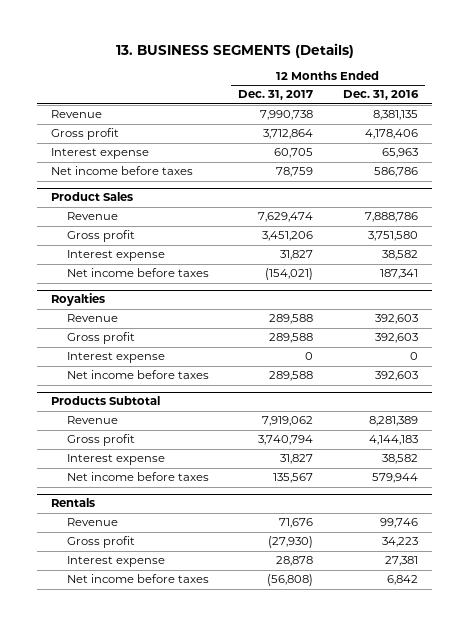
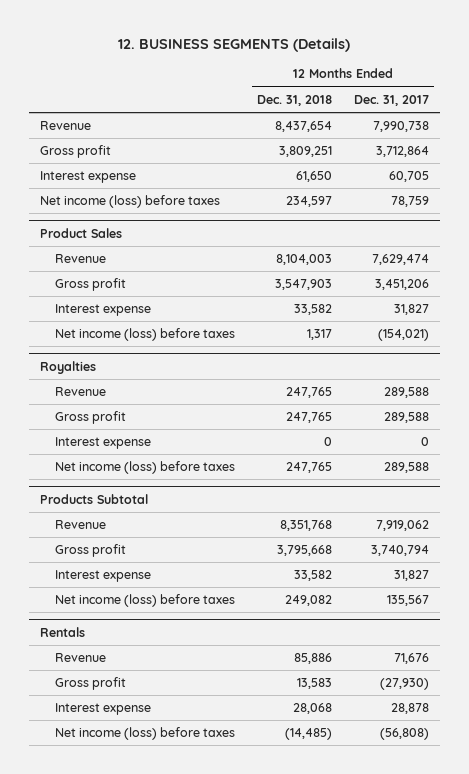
- 13. BUSINESS SEGMENTS (Details)
+ 12. BUSINESS SEGMENTS (Details)
- | 12 Months Ended Dec. 31, 2017 | 12 Months Ended Dec. 31, 2016
+ | 12 Months Ended Dec. 31, 2018 | 12 Months Ended Dec. 31, 2017
- Net income before taxes | 78,759 | 586,786
+ Net income (loss) before taxes | 234,597 | 78,759
@ Product Sales
- Net income before taxes | (154,021) | 187,341
+ Net income (loss) before taxes | 1,317 | (154,021)
@ Royalties
- Net income before taxes | 289,588 | 392,603
+ Net income (loss) before taxes | 247,765 | 289,588
@ Products Subtotal
- Net income before taxes | 135,567 | 579,944
+ Net income (loss) before taxes | 249,082 | 135,567
@ Rentals
- Net income before taxes | (56,808) | 6,842
+ Net income (loss) before taxes | (14,485) | (56,808)

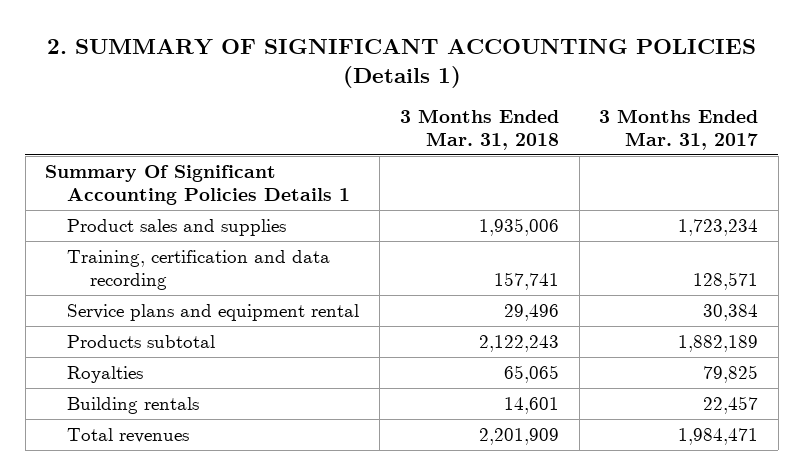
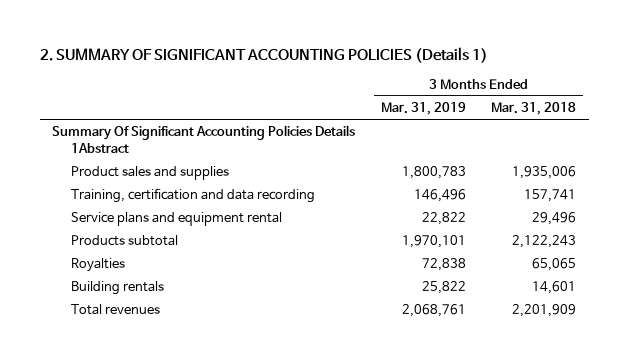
- | 3 Months Ended Mar. 31, 2018 | 3 Months Ended Mar. 31, 2017
+ | 3 Months Ended Mar. 31, 2019 | 3 Months Ended Mar. 31, 2018
- Summary Of Significant Accounting Policies Details 1
+ Summary Of Significant Accounting Policies Details 1Abstract

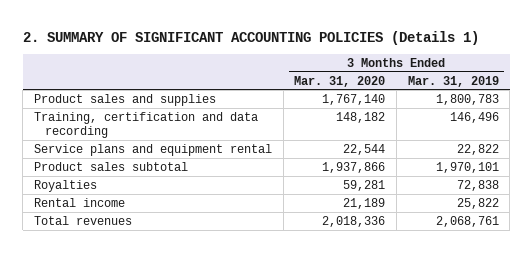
- | 3 Months Ended Mar. 31, 2019 | 3 Months Ended Mar. 31, 2018
+ | 3 Months Ended Mar. 31, 2020 | 3 Months Ended Mar. 31, 2019
- Summary Of Significant Accounting Policies Details 1Abstract
- Products subtotal | 1,970,101 | 2,122,243
+ Product sales subtotal | 1,937,866 | 1,970,101
- Building rentals | 25,822 | 14,601
+ Rental income | 21,189 | 25,822

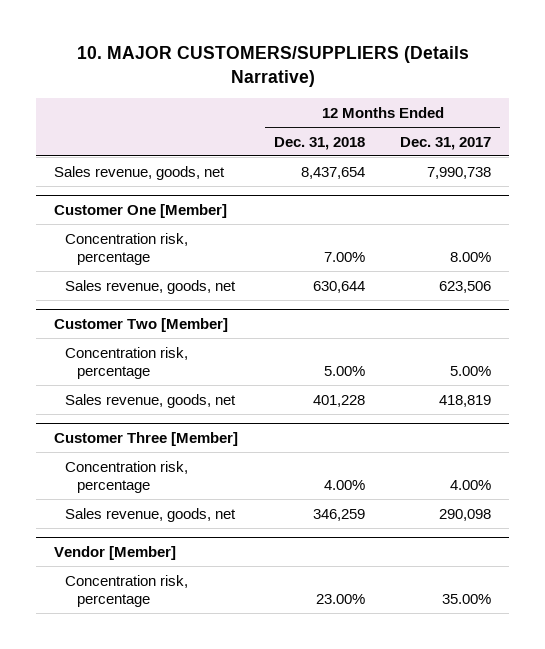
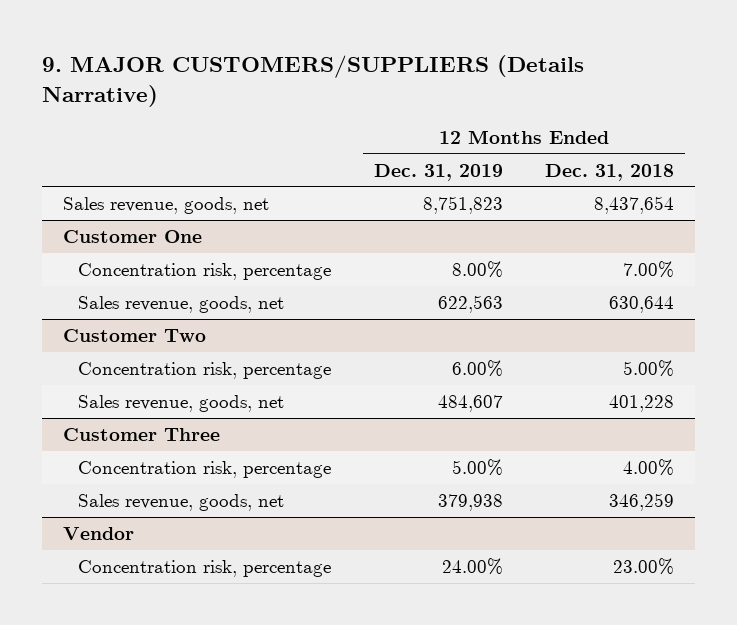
- 10. MAJOR CUSTOMERS/SUPPLIERS (Details Narrative)
+ 9. MAJOR CUSTOMERS/SUPPLIERS (Details Narrative)
- | 12 Months Ended Dec. 31, 2018 | 12 Months Ended Dec. 31, 2017
+ | 12 Months Ended Dec. 31, 2019 | 12 Months Ended Dec. 31, 2018
- Customer One [Member]
+ Customer One
- Customer Two [Member]
+ Customer Two
- Customer Three [Member]
+ Customer Three
- Vendor [Member]
+ Vendor

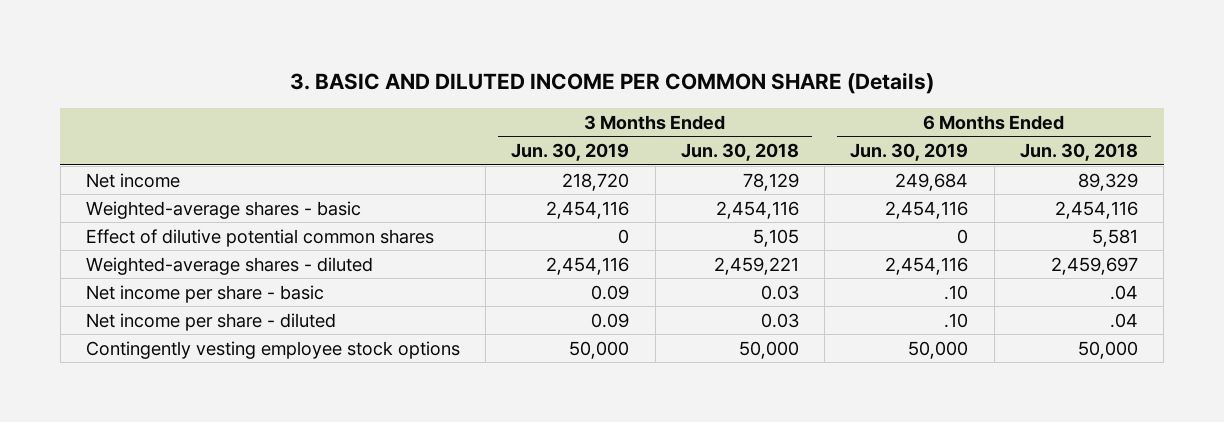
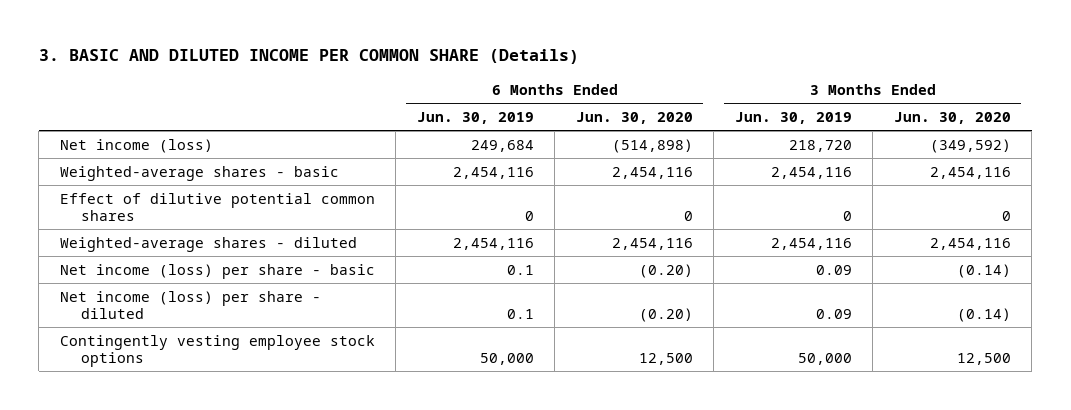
- | 3 Months Ended Jun. 30, 2019 | 3 Months Ended Jun. 30, 2018 | 6 Months Ended Jun. 30, 2019 | 6 Months Ended Jun. 30, 2018
+ | 6 Months Ended Jun. 30, 2019 | 6 Months Ended Jun. 30, 2020 | 3 Months Ended Jun. 30, 2019 | 3 Months Ended Jun. 30, 2020
- Net income | 218,720 | 78,129 | 249,684 | 89,329
+ Net income (loss) | 249,684 | (514,898) | 218,720 | (349,592)
- Net income per share - basic | 0.09 | 0.03 | .10 | .04
- Net income per share - diluted | 0.09 | 0.03 | .10 | .04
+ Net income (loss) per share - basic | 0.1 | (0.20) | 0.09 | (0.14)
+ Net income (loss) per share - diluted | 0.1 | (0.20) | 0.09 | (0.14)

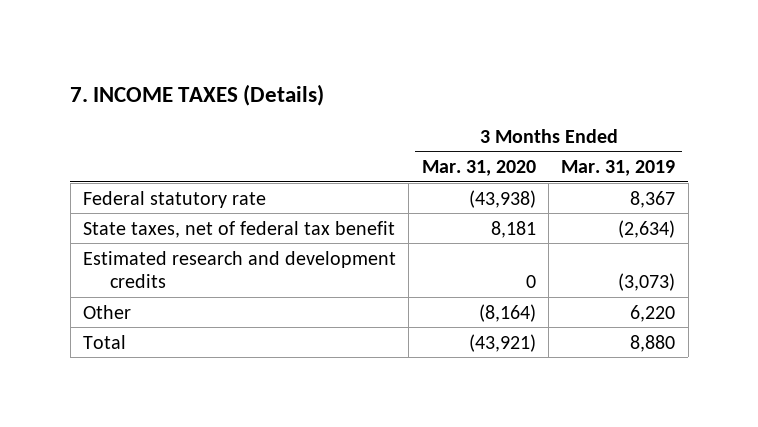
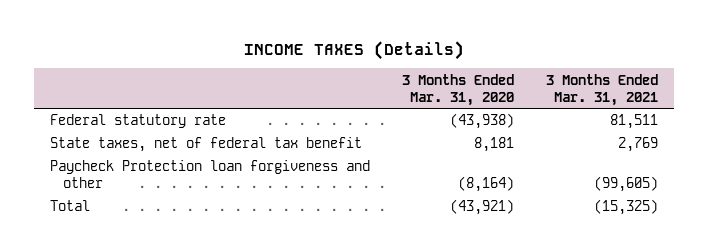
- 7. INCOME TAXES (Details)
+ INCOME TAXES (Details)
- | 3 Months Ended Mar. 31, 2020 | 3 Months Ended Mar. 31, 2019
+ | 3 Months Ended Mar. 31, 2020 | 3 Months Ended Mar. 31, 2021
- Estimated research and development credits | 0 | (3,073)
- Other | (8,164) | 6,220
+ Paycheck Protection loan forgiveness and other | (8,164) | (99,605)

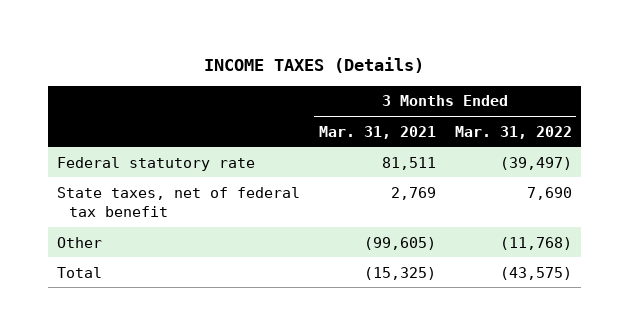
- | 3 Months Ended Mar. 31, 2020 | 3 Months Ended Mar. 31, 2021
+ | 3 Months Ended Mar. 31, 2021 | 3 Months Ended Mar. 31, 2022
- Paycheck Protection loan forgiveness and other | (8,164) | (99,605)
+ Other | (99,605) | (11,768)

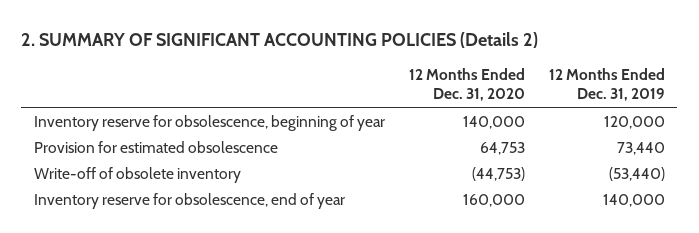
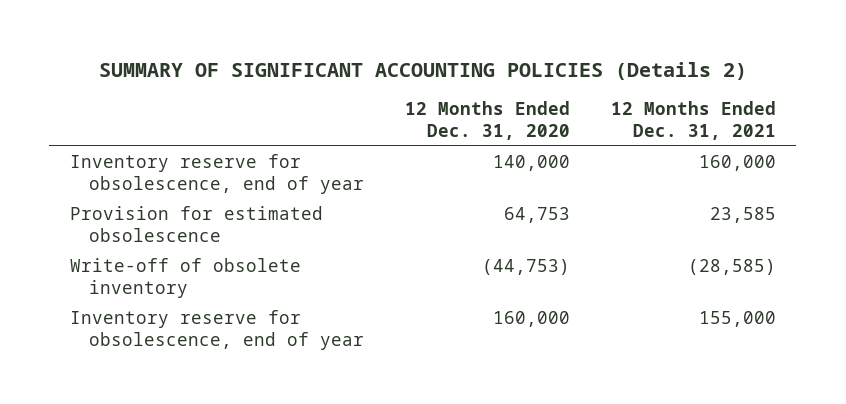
- 2. SUMMARY OF SIGNIFICANT ACCOUNTING POLICIES (Details 2)
+ SUMMARY OF SIGNIFICANT ACCOUNTING POLICIES (Details 2)
- | 12 Months Ended Dec. 31, 2020 | 12 Months Ended Dec. 31, 2019
+ | 12 Months Ended Dec. 31, 2020 | 12 Months Ended Dec. 31, 2021
- Inventory reserve for obsolescence, beginning of year | 140,000 | 120,000
+ Inventory reserve for obsolescence, end of year | 140,000 | 160,000

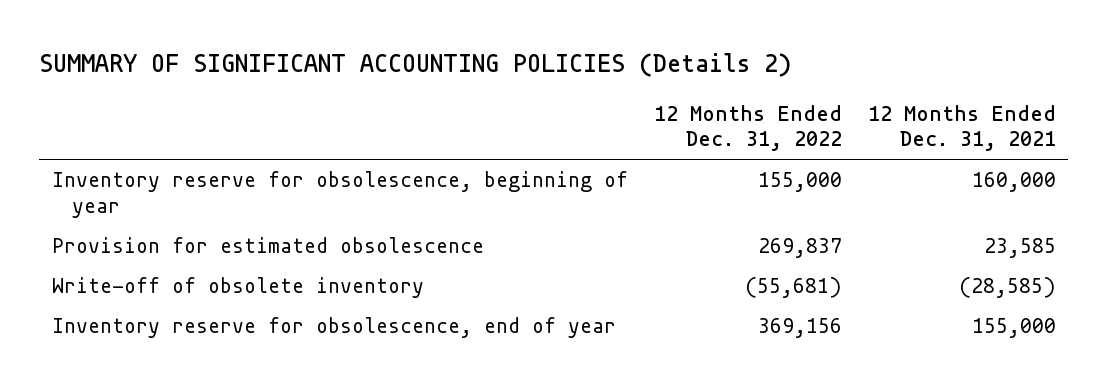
- | 12 Months Ended Dec. 31, 2020 | 12 Months Ended Dec. 31, 2021
+ | 12 Months Ended Dec. 31, 2022 | 12 Months Ended Dec. 31, 2021
- Inventory reserve for obsolescence, end of year | 140,000 | 160,000
+ Inventory reserve for obsolescence, beginning of year | 155,000 | 160,000

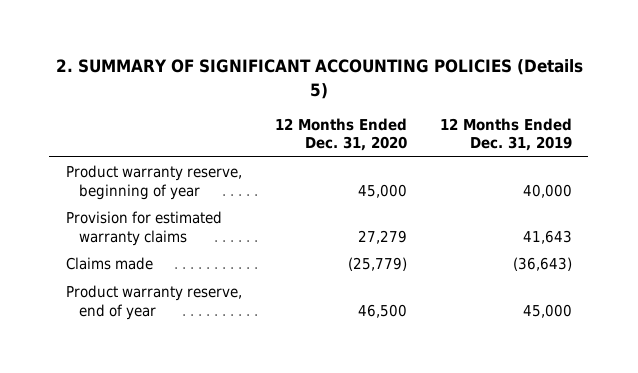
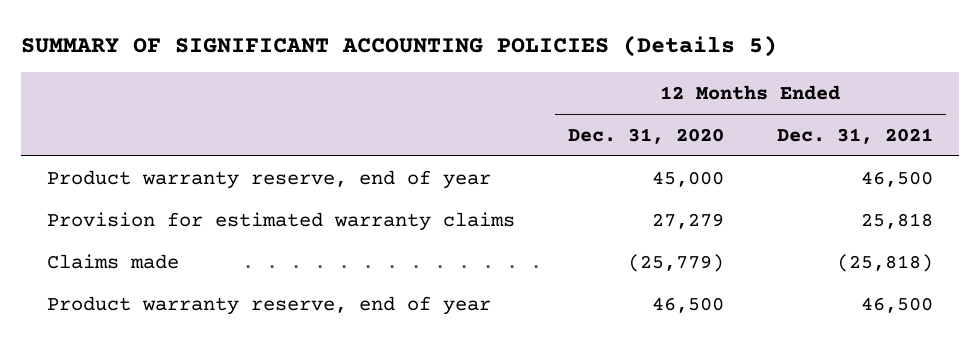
- 2. SUMMARY OF SIGNIFICANT ACCOUNTING POLICIES (Details 5)
+ SUMMARY OF SIGNIFICANT ACCOUNTING POLICIES (Details 5)
- | 12 Months Ended Dec. 31, 2020 | 12 Months Ended Dec. 31, 2019
+ | 12 Months Ended Dec. 31, 2020 | 12 Months Ended Dec. 31, 2021
- Product warranty reserve, beginning of year | 45,000 | 40,000
+ Product warranty reserve, end of year | 45,000 | 46,500

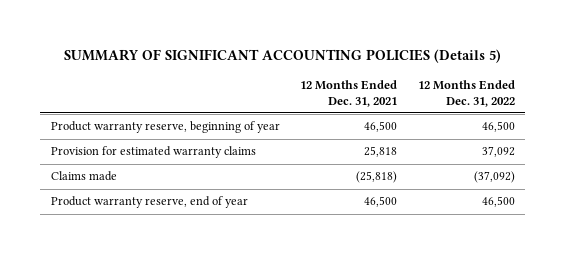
- | 12 Months Ended Dec. 31, 2020 | 12 Months Ended Dec. 31, 2021
+ | 12 Months Ended Dec. 31, 2021 | 12 Months Ended Dec. 31, 2022
- Product warranty reserve, end of year | 45,000 | 46,500
+ Product warranty reserve, beginning of year | 46,500 | 46,500

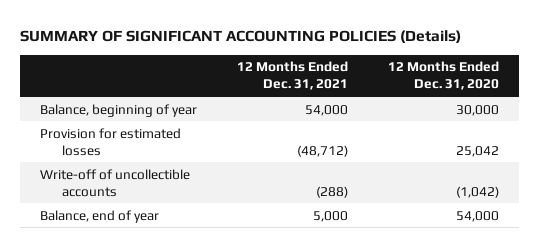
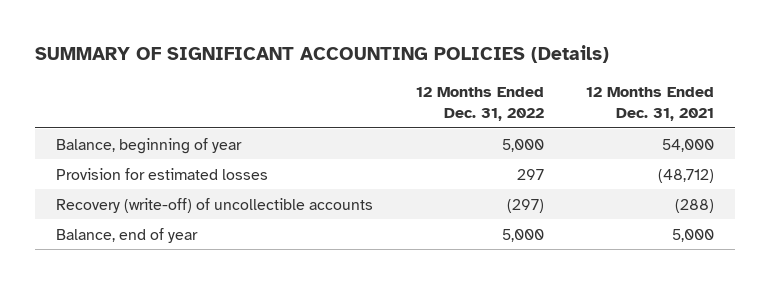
- | 12 Months Ended Dec. 31, 2021 | 12 Months Ended Dec. 31, 2020
+ | 12 Months Ended Dec. 31, 2022 | 12 Months Ended Dec. 31, 2021
- Write-off of uncollectible accounts | (288) | (1,042)
+ Recovery (write-off) of uncollectible accounts | (297) | (288)

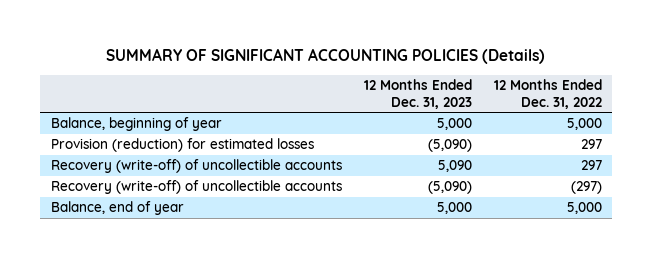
- | 12 Months Ended Dec. 31, 2022 | 12 Months Ended Dec. 31, 2021
+ | 12 Months Ended Dec. 31, 2023 | 12 Months Ended Dec. 31, 2022
- Provision for estimated losses | 297 | (48,712)
+ Provision (reduction) for estimated losses | (5,090) | 297
+ Recovery (write-off) of uncollectible accounts | 5,090 | 297

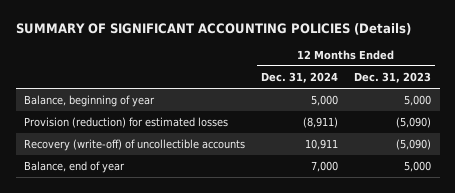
- | 12 Months Ended Dec. 31, 2023 | 12 Months Ended Dec. 31, 2022
+ | 12 Months Ended Dec. 31, 2024 | 12 Months Ended Dec. 31, 2023
- Recovery (write-off) of uncollectible accounts | 5,090 | 297

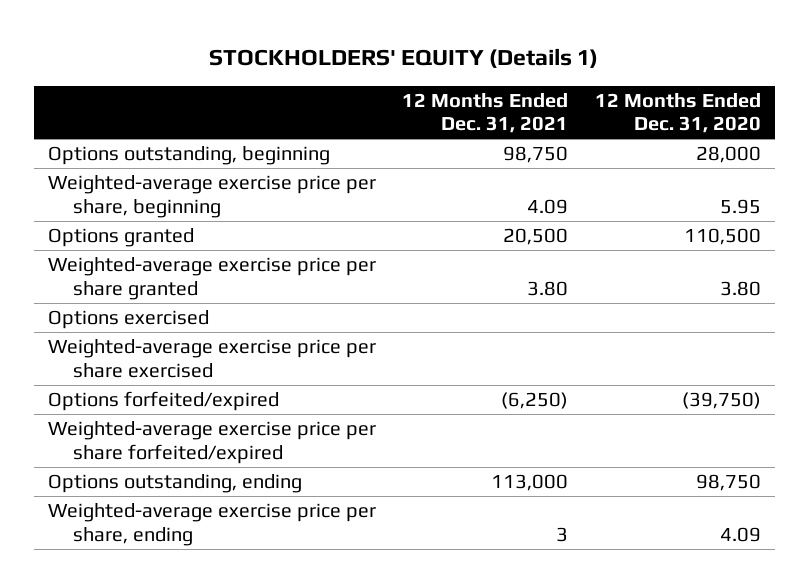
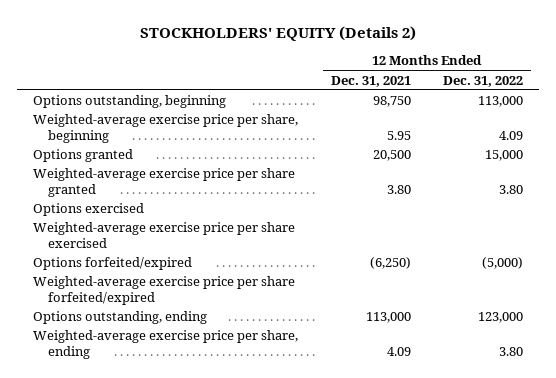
- STOCKHOLDERS' EQUITY (Details 1)
+ STOCKHOLDERS' EQUITY (Details 2)
- | 12 Months Ended Dec. 31, 2021 | 12 Months Ended Dec. 31, 2020
+ | 12 Months Ended Dec. 31, 2021 | 12 Months Ended Dec. 31, 2022
- Weighted-average exercise price per share, beginning | 4.09 | 5.95
+ Weighted-average exercise price per share, beginning | 5.95 | 4.09
- Weighted-average exercise price per share, ending | 3 | 4.09
+ Weighted-average exercise price per share, ending | 4.09 | 3.80

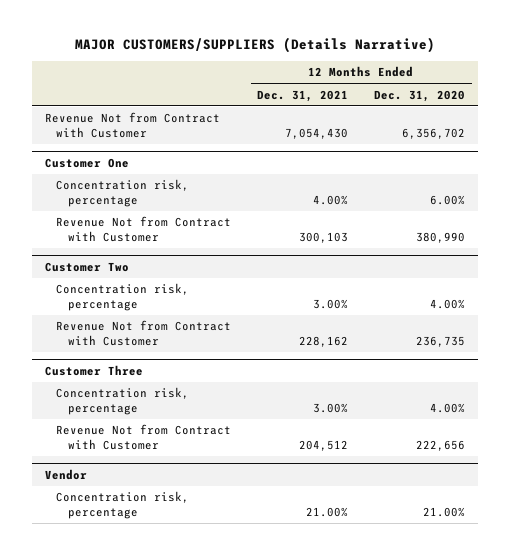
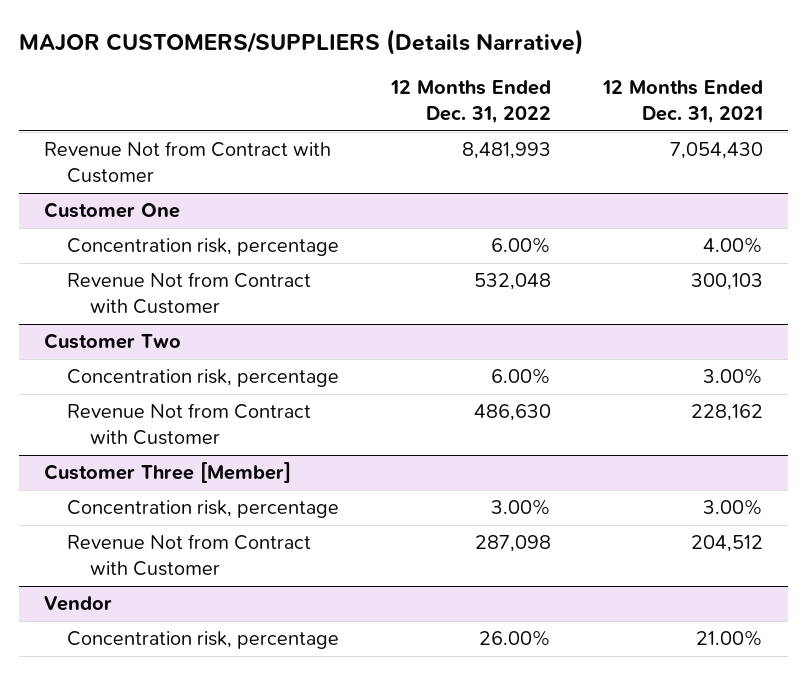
- | 12 Months Ended Dec. 31, 2021 | 12 Months Ended Dec. 31, 2020
+ | 12 Months Ended Dec. 31, 2022 | 12 Months Ended Dec. 31, 2021
- Customer Three
+ Customer Three [Member]

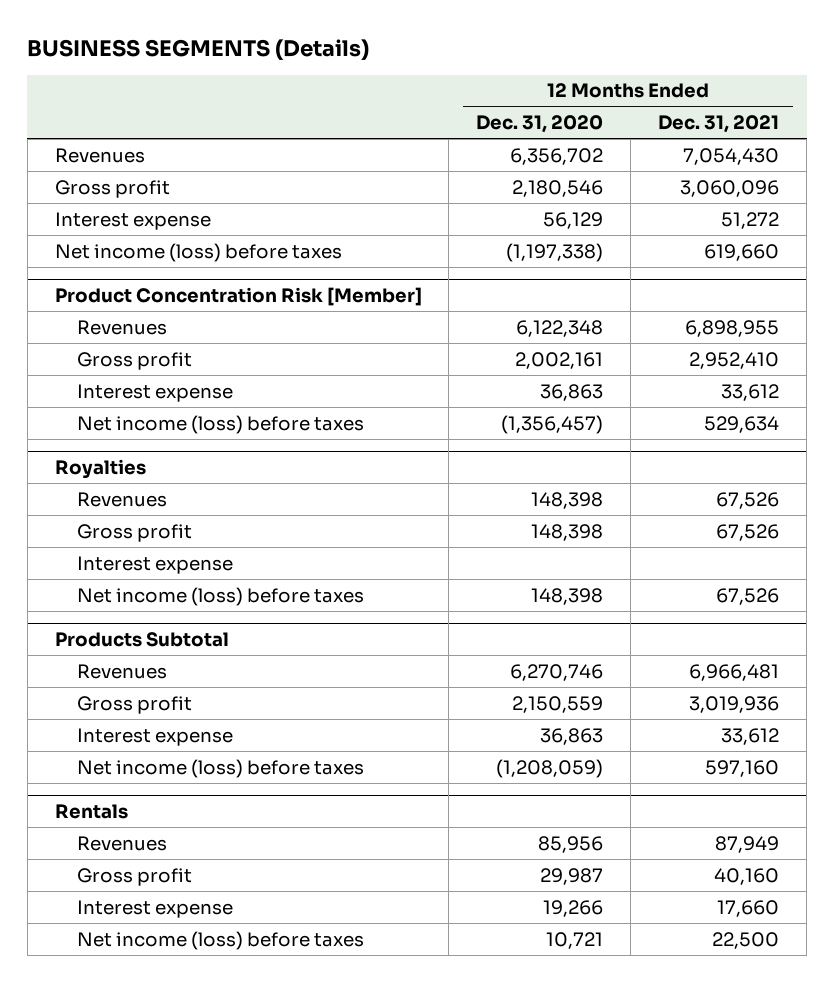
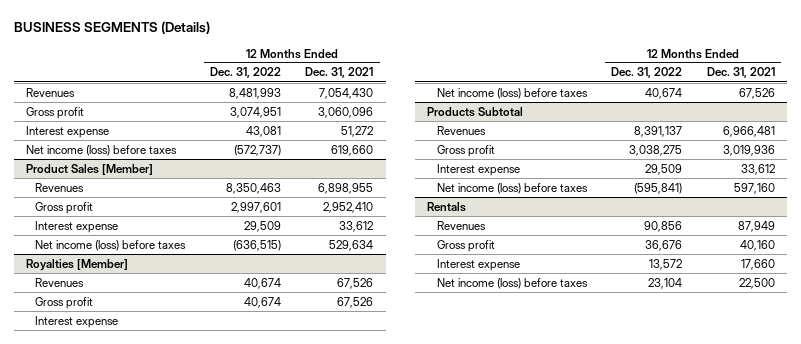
- | 12 Months Ended Dec. 31, 2020 | 12 Months Ended Dec. 31, 2021
+ | 12 Months Ended Dec. 31, 2022 | 12 Months Ended Dec. 31, 2021
- Product Concentration Risk [Member]
+ Product Sales [Member]
- Royalties
+ Royalties [Member]

